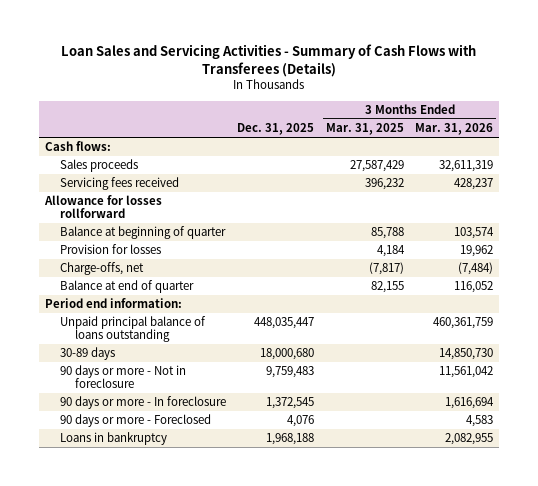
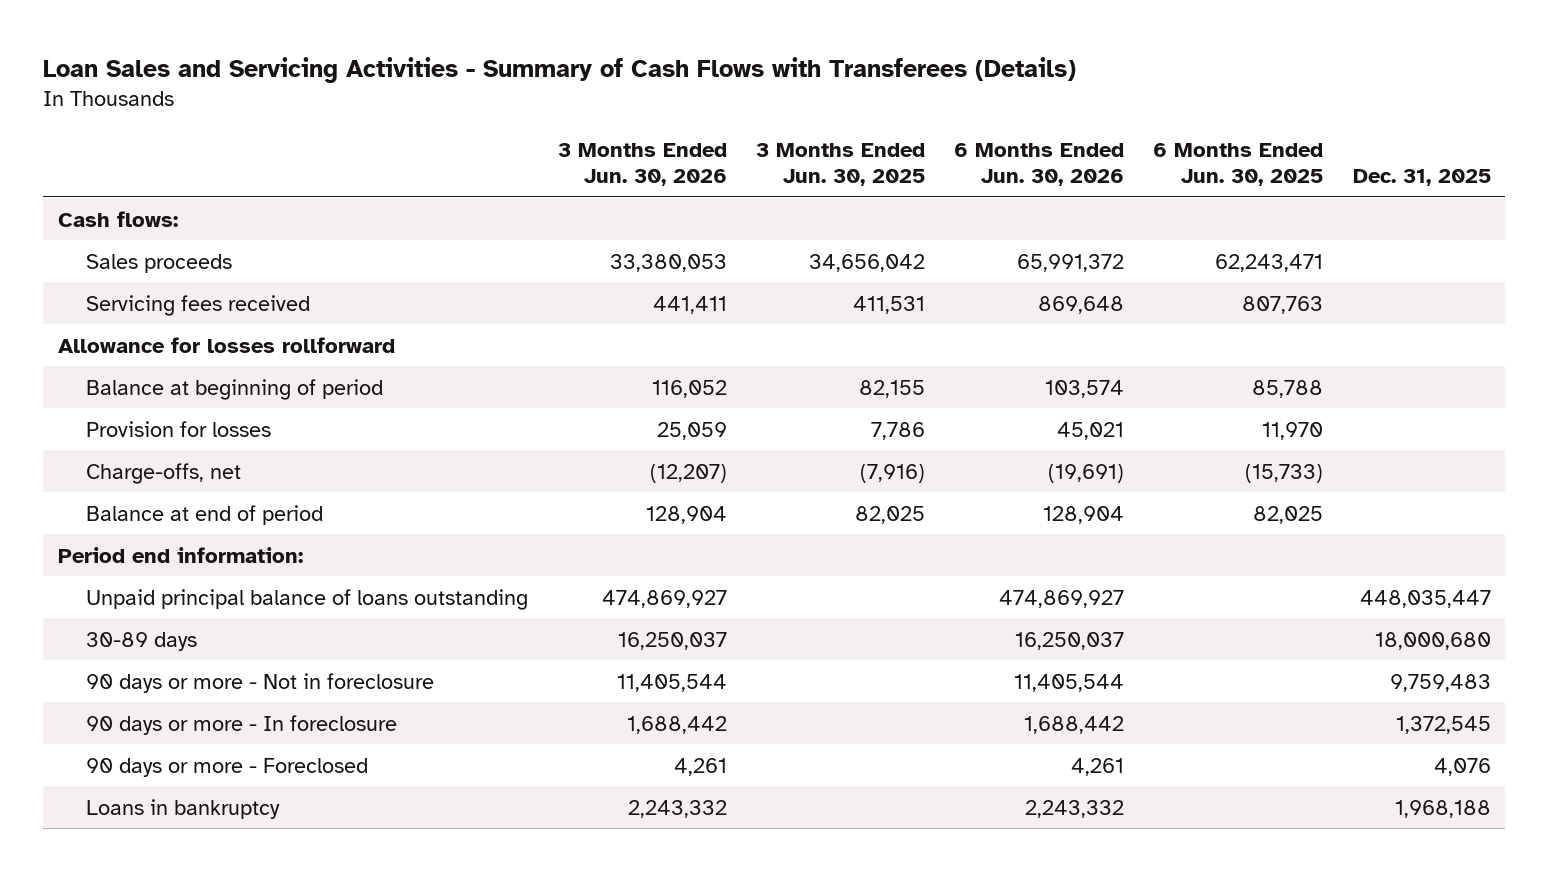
- | Dec. 31, 2025 | 3 Months Ended Mar. 31, 2025 | 3 Months Ended Mar. 31, 2026
+ | 3 Months Ended Jun. 30, 2026 | 3 Months Ended Jun. 30, 2025 | 6 Months Ended Jun. 30, 2026 | 6 Months Ended Jun. 30, 2025 | Dec. 31, 2025
- Balance at beginning of quarter | | 85,788 | 103,574
+ Balance at beginning of period | 116,052 | 82,155 | 103,574 | 85,788 |
- Balance at end of quarter | | 82,155 | 116,052
+ Balance at end of period | 128,904 | 82,025 | 128,904 | 82,025 |

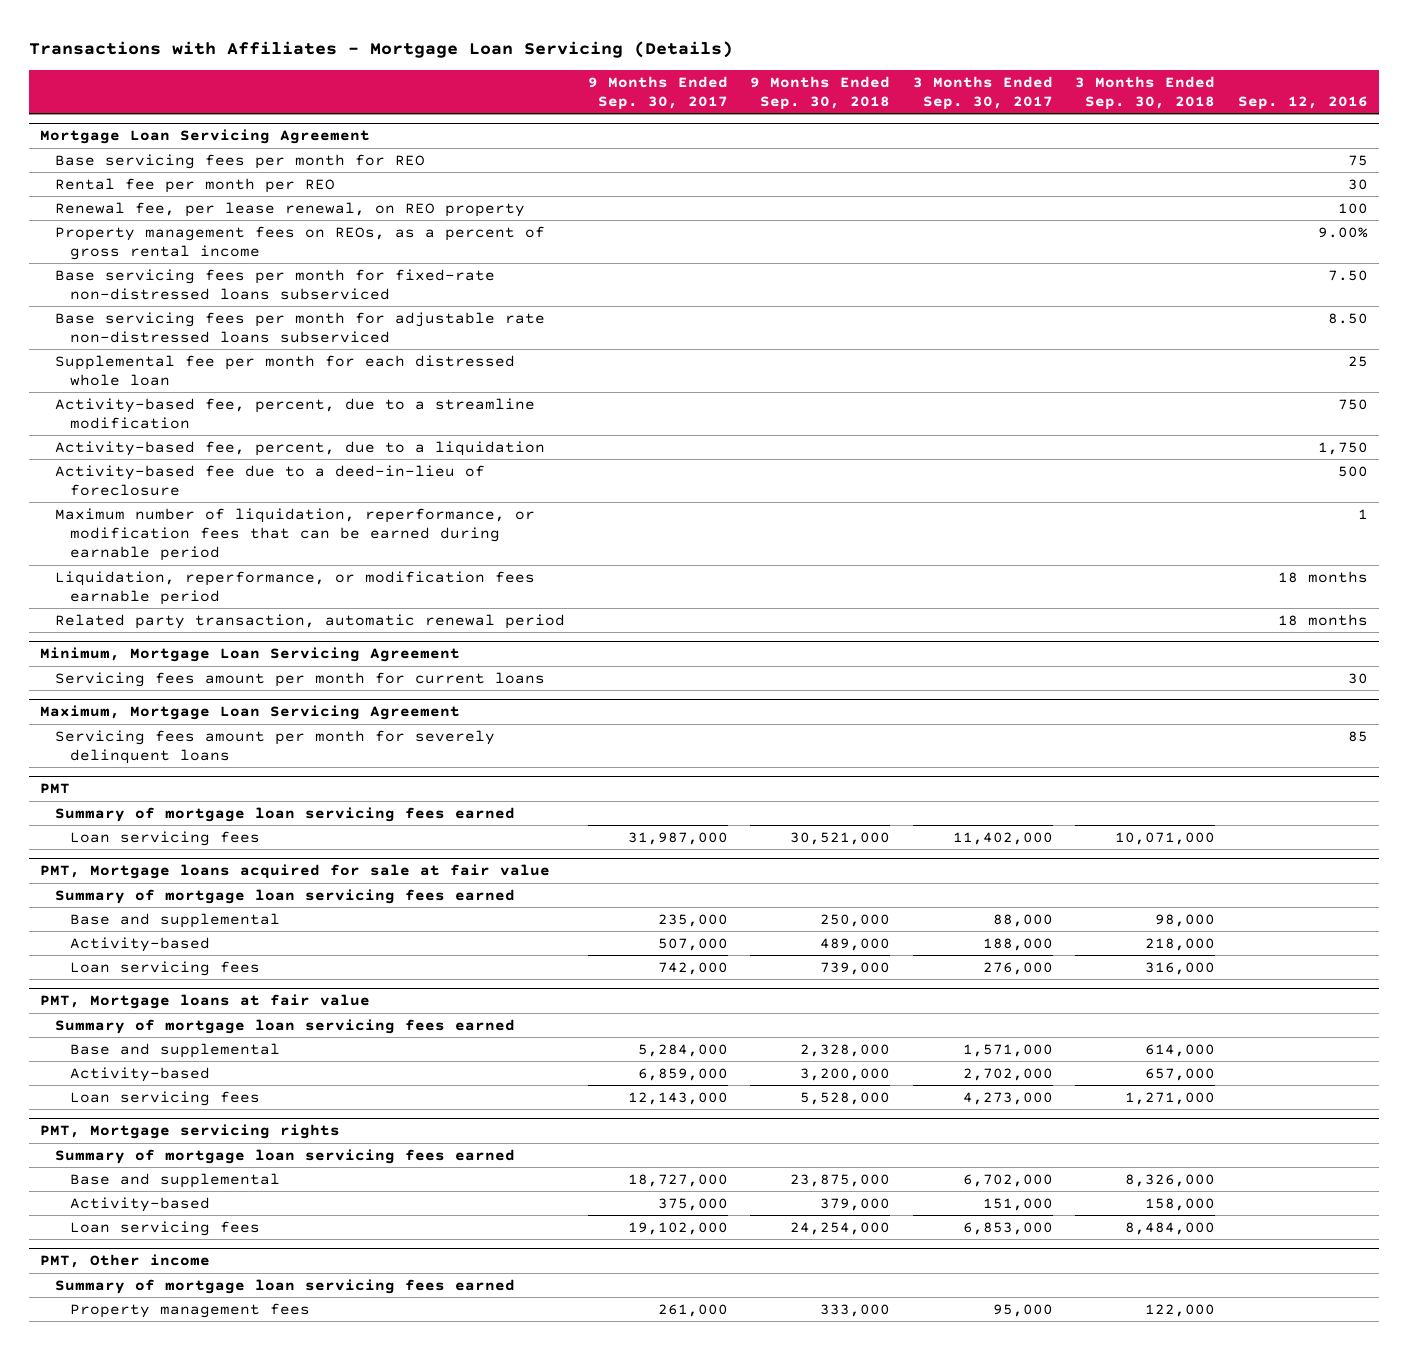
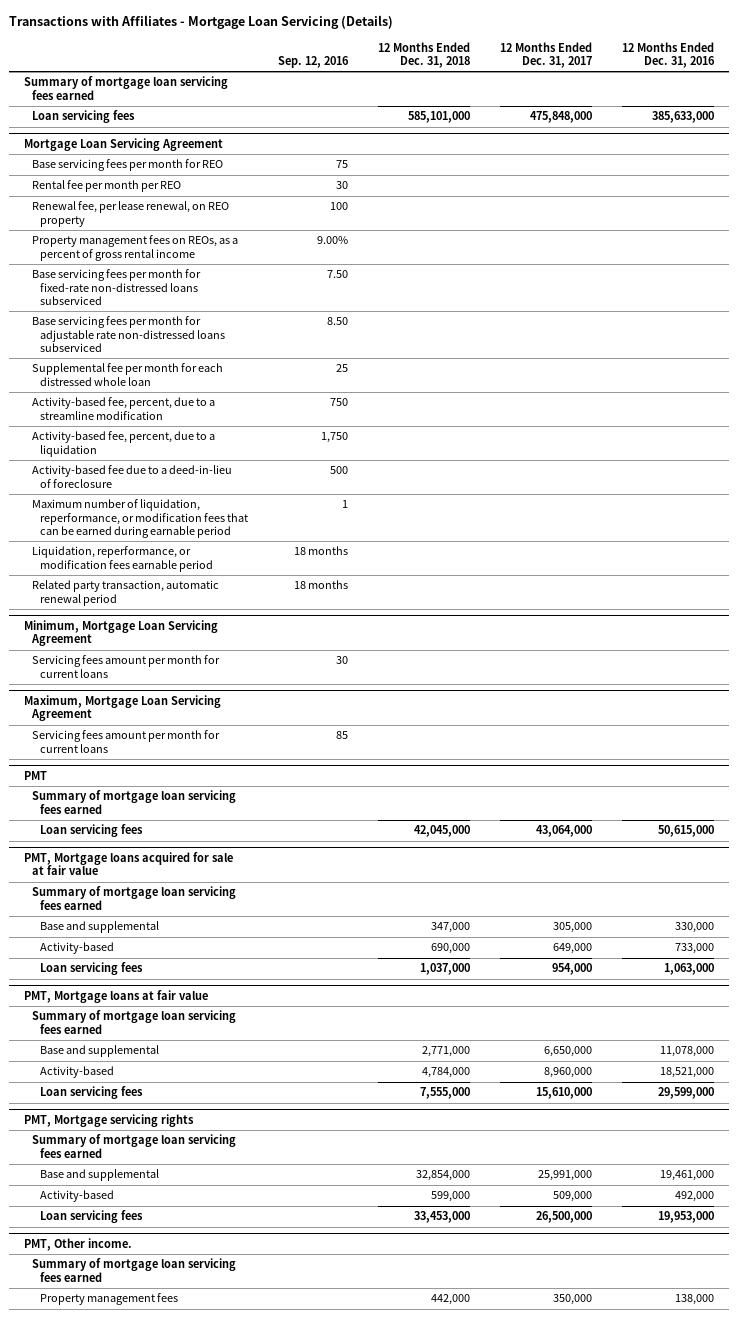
- | 9 Months Ended Sep. 30, 2017 | 9 Months Ended Sep. 30, 2018 | 3 Months Ended Sep. 30, 2017 | 3 Months Ended Sep. 30, 2018 | Sep. 12, 2016
+ | Sep. 12, 2016 | 12 Months Ended Dec. 31, 2018 | 12 Months Ended Dec. 31, 2017 | 12 Months Ended Dec. 31, 2016
+ Summary of mortgage loan servicing fees earned
+ Loan servicing fees | | 585,101,000 | 475,848,000 | 385,633,000
@ Maximum, Mortgage Loan Servicing Agreement
- Servicing fees amount per month for severely delinquent loans | | | | | 85
+ Servicing fees amount per month for current loans | 85 | | |
- PMT, Other income
+ PMT, Other income.

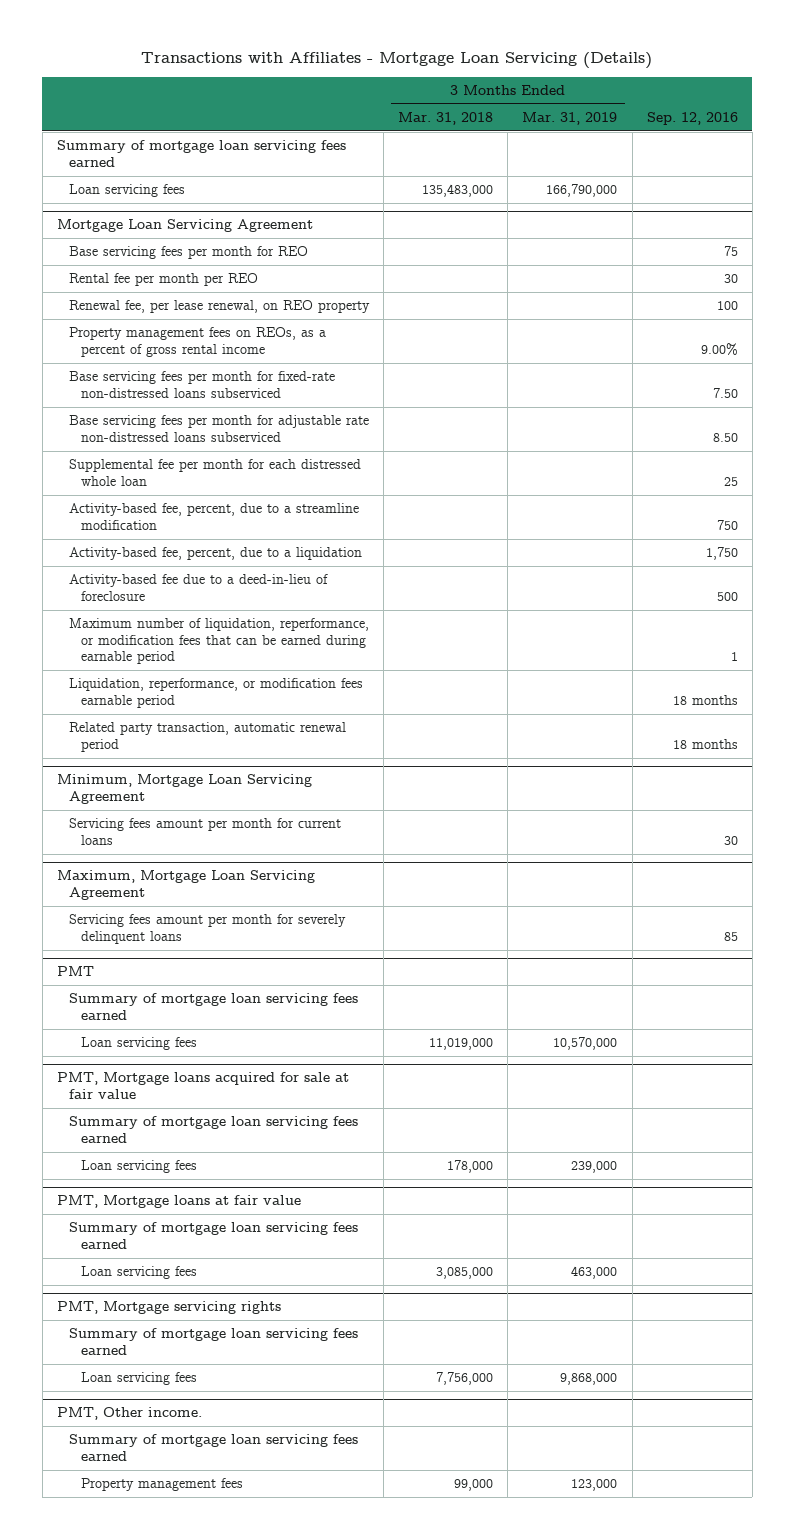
- | Sep. 12, 2016 | 12 Months Ended Dec. 31, 2018 | 12 Months Ended Dec. 31, 2017 | 12 Months Ended Dec. 31, 2016
+ | 3 Months Ended Mar. 31, 2018 | 3 Months Ended Mar. 31, 2019 | Sep. 12, 2016
@ Maximum, Mortgage Loan Servicing Agreement
- Servicing fees amount per month for current loans | 85 | | |
+ Servicing fees amount per month for severely delinquent loans | | | 85
@ PMT, Mortgage loans acquired for sale at fair value
- Base and supplemental | | 347,000 | 305,000 | 330,000
- Activity-based | | 690,000 | 649,000 | 733,000
@ PMT, Mortgage loans at fair value
- Base and supplemental | | 2,771,000 | 6,650,000 | 11,078,000
- Activity-based | | 4,784,000 | 8,960,000 | 18,521,000
@ PMT, Mortgage servicing rights
- Base and supplemental | | 32,854,000 | 25,991,000 | 19,461,000
- Activity-based | | 599,000 | 509,000 | 492,000

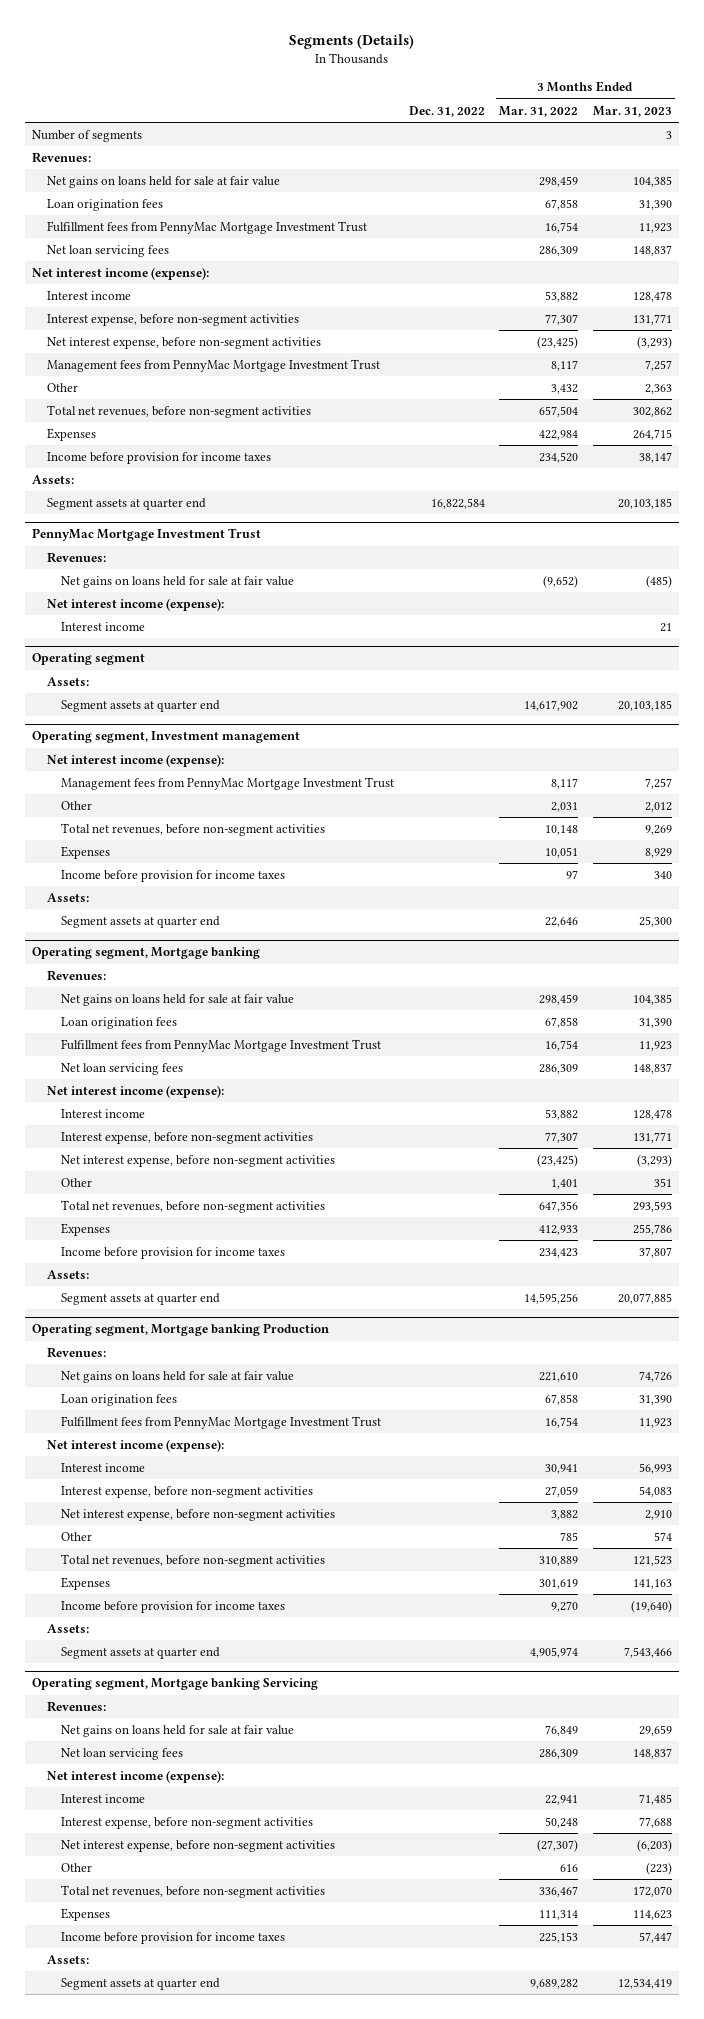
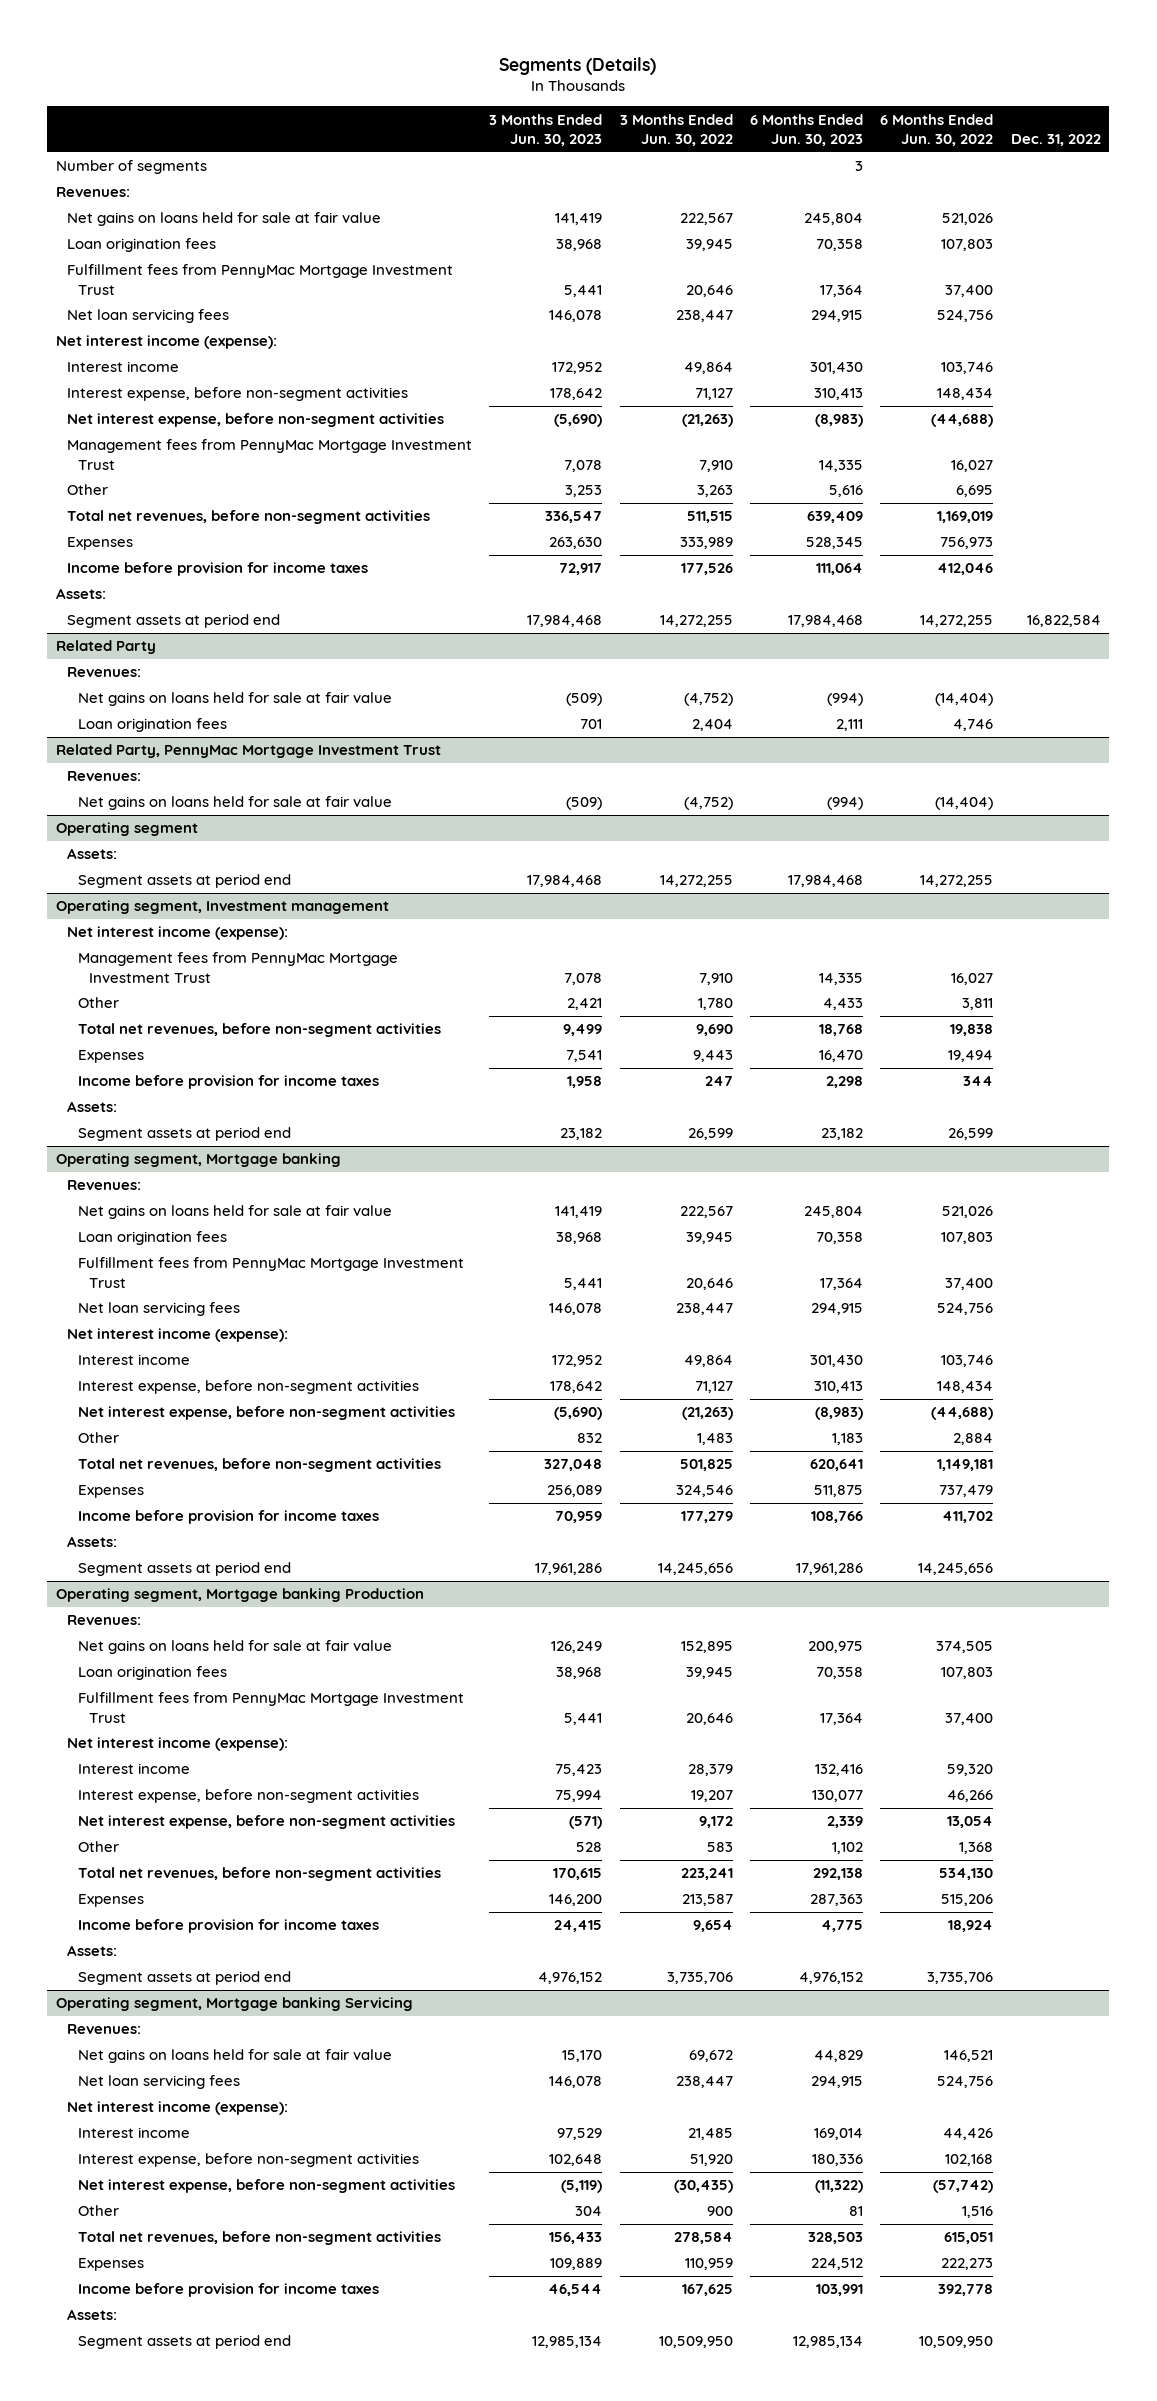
- | Dec. 31, 2022 | 3 Months Ended Mar. 31, 2022 | 3 Months Ended Mar. 31, 2023
+ | 3 Months Ended Jun. 30, 2023 | 3 Months Ended Jun. 30, 2022 | 6 Months Ended Jun. 30, 2023 | 6 Months Ended Jun. 30, 2022 | Dec. 31, 2022
- Segment assets at quarter end | 16,822,584 | | 20,103,185
- PennyMac Mortgage Investment Trust
+ Segment assets at period end | 17,984,468 | 14,272,255 | 17,984,468 | 14,272,255 | 16,822,584
+ Related Party
+ Revenues:
+ Net gains on loans held for sale at fair value | (509) | (4,752) | (994) | (14,404) |
+ Loan origination fees | 701 | 2,404 | 2,111 | 4,746 |
+ Related Party, PennyMac Mortgage Investment Trust
- Net interest income (expense):
- Interest income | | | 21
@ Operating segment
- Segment assets at quarter end | | 14,617,902 | 20,103,185
+ Segment assets at period end | 17,984,468 | 14,272,255 | 17,984,468 | 14,272,255 |
@ Operating segment, Investment management
- Segment assets at quarter end | | 22,646 | 25,300
+ Segment assets at period end | 23,182 | 26,599 | 23,182 | 26,599 |
@ Operating segment, Mortgage banking
- Segment assets at quarter end | | 14,595,256 | 20,077,885
+ Segment assets at period end | 17,961,286 | 14,245,656 | 17,961,286 | 14,245,656 |
@ Operating segment, Mortgage banking Production
- Segment assets at quarter end | | 4,905,974 | 7,543,466
+ Segment assets at period end | 4,976,152 | 3,735,706 | 4,976,152 | 3,735,706 |
@ Operating segment, Mortgage banking Servicing
- Segment assets at quarter end | | 9,689,282 | 12,534,419
+ Segment assets at period end | 12,985,134 | 10,509,950 | 12,985,134 | 10,509,950 |

